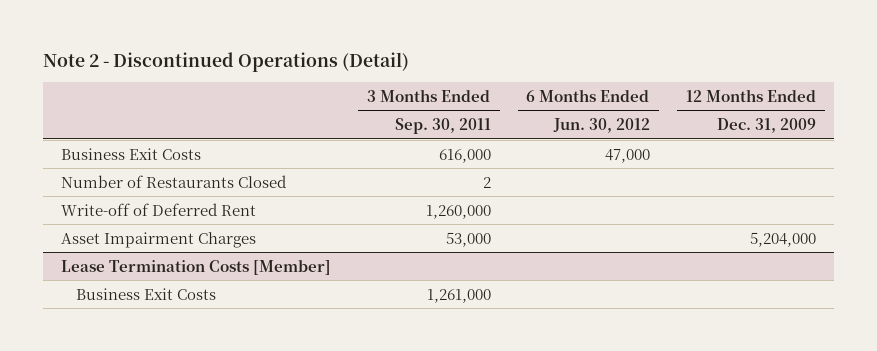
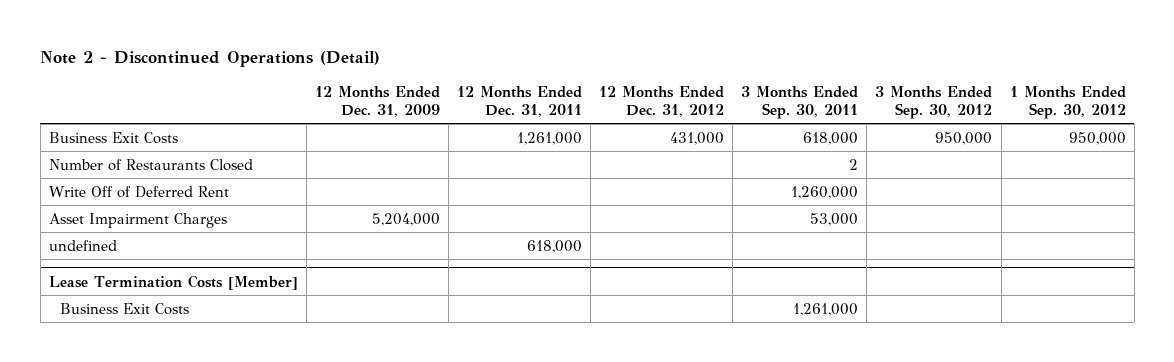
- | 3 Months Ended Sep. 30, 2011 | 6 Months Ended Jun. 30, 2012 | 12 Months Ended Dec. 31, 2009
+ | 12 Months Ended Dec. 31, 2009 | 12 Months Ended Dec. 31, 2011 | 12 Months Ended Dec. 31, 2012 | 3 Months Ended Sep. 30, 2011 | 3 Months Ended Sep. 30, 2012 | 1 Months Ended Sep. 30, 2012
- Business Exit Costs | 616,000 | 47,000 |
+ Business Exit Costs | | 1,261,000 | 431,000 | 618,000 | 950,000 | 950,000
- Write-off of Deferred Rent | 1,260,000 | |
+ Write Off of Deferred Rent | | | | 1,260,000 | |
+ undefined | | 618,000 | | | |

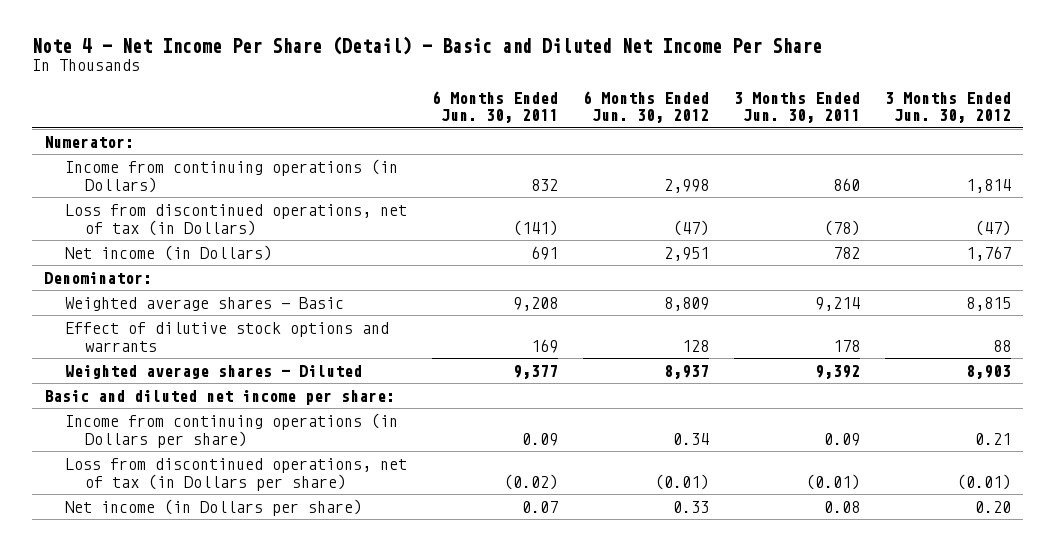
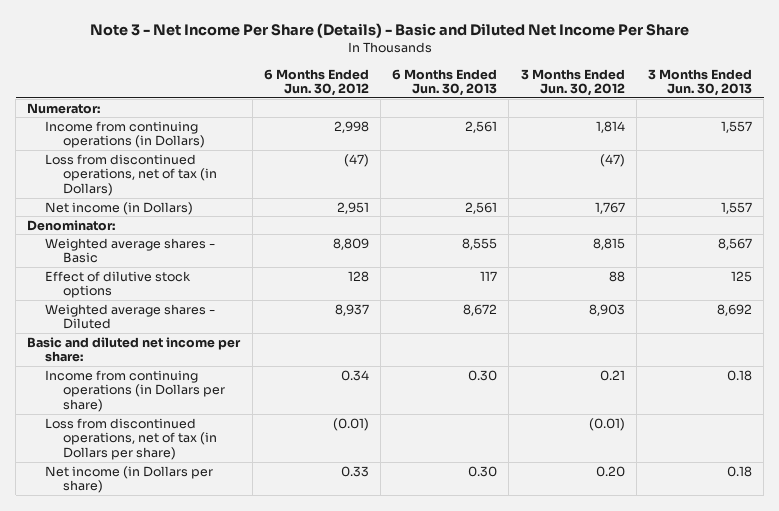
- Note 4 - Net Income Per Share (Detail) - Basic and Diluted Net Income Per Share
+ Note 3 - Net Income Per Share (Details) - Basic and Diluted Net Income Per Share
- | 6 Months Ended Jun. 30, 2011 | 6 Months Ended Jun. 30, 2012 | 3 Months Ended Jun. 30, 2011 | 3 Months Ended Jun. 30, 2012
+ | 6 Months Ended Jun. 30, 2012 | 6 Months Ended Jun. 30, 2013 | 3 Months Ended Jun. 30, 2012 | 3 Months Ended Jun. 30, 2013
- Effect of dilutive stock options and warrants | 169 | 128 | 178 | 88
+ Effect of dilutive stock options | 128 | 117 | 88 | 125

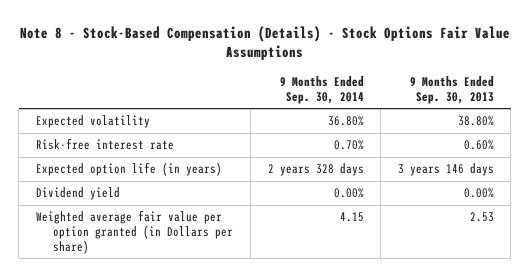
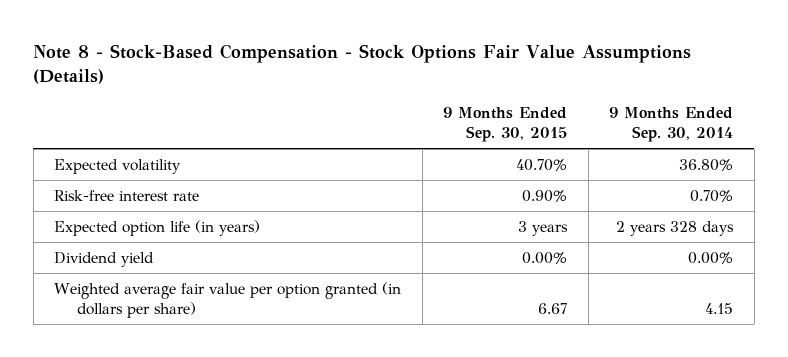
- Note 8 - Stock-Based Compensation (Details) - Stock Options Fair Value Assumptions
+ Note 8 - Stock-Based Compensation - Stock Options Fair Value Assumptions (Details)
- | 9 Months Ended Sep. 30, 2014 | 9 Months Ended Sep. 30, 2013
+ | 9 Months Ended Sep. 30, 2015 | 9 Months Ended Sep. 30, 2014
- Weighted average fair value per option granted (in Dollars per share) | 4.15 | 2.53
+ Weighted average fair value per option granted (in dollars per share) | 6.67 | 4.15

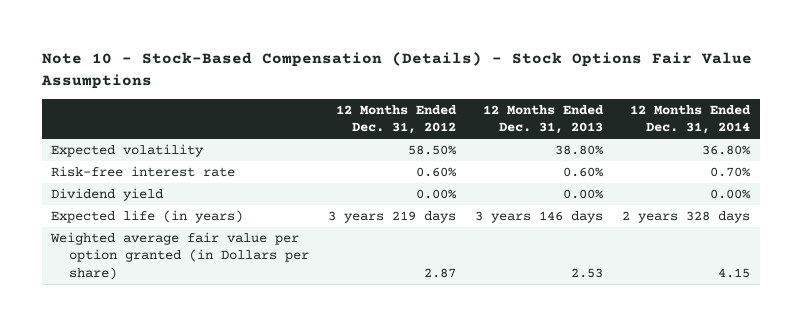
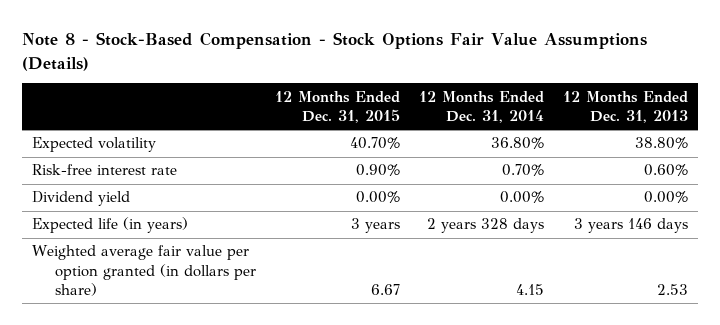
- Note 10 - Stock-Based Compensation (Details) - Stock Options Fair Value Assumptions
+ Note 8 - Stock-Based Compensation - Stock Options Fair Value Assumptions (Details)
- | 12 Months Ended Dec. 31, 2012 | 12 Months Ended Dec. 31, 2013 | 12 Months Ended Dec. 31, 2014
+ | 12 Months Ended Dec. 31, 2015 | 12 Months Ended Dec. 31, 2014 | 12 Months Ended Dec. 31, 2013
- Weighted average fair value per option granted (in Dollars per share) | 2.87 | 2.53 | 4.15
+ Weighted average fair value per option granted (in dollars per share) | 6.67 | 4.15 | 2.53

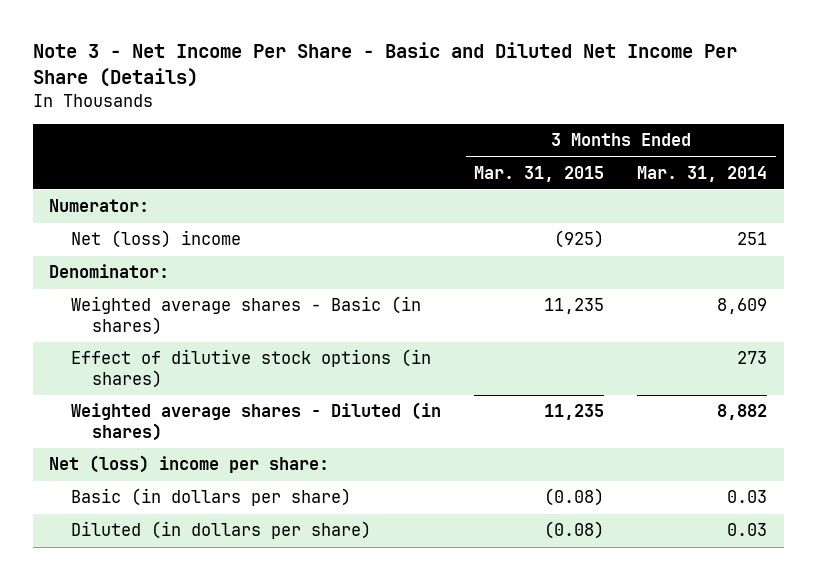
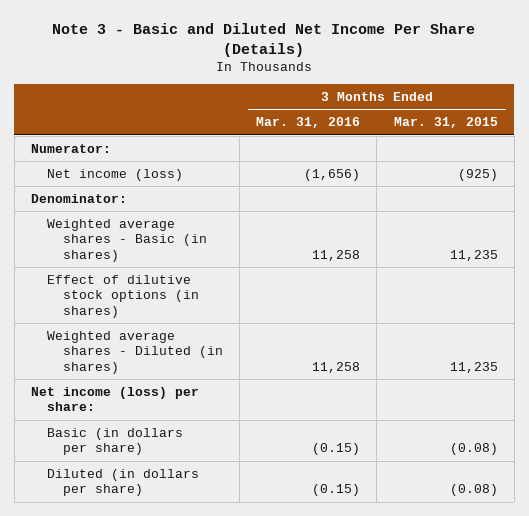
- Note 3 - Net Income Per Share - Basic and Diluted Net Income Per Share (Details)
+ Note 3 - Basic and Diluted Net Income Per Share (Details)
- | 3 Months Ended Mar. 31, 2015 | 3 Months Ended Mar. 31, 2014
+ | 3 Months Ended Mar. 31, 2016 | 3 Months Ended Mar. 31, 2015
- Net (loss) income | (925) | 251
+ Net income (loss) | (1,656) | (925)
- Net (loss) income per share:
+ Net income (loss) per share:

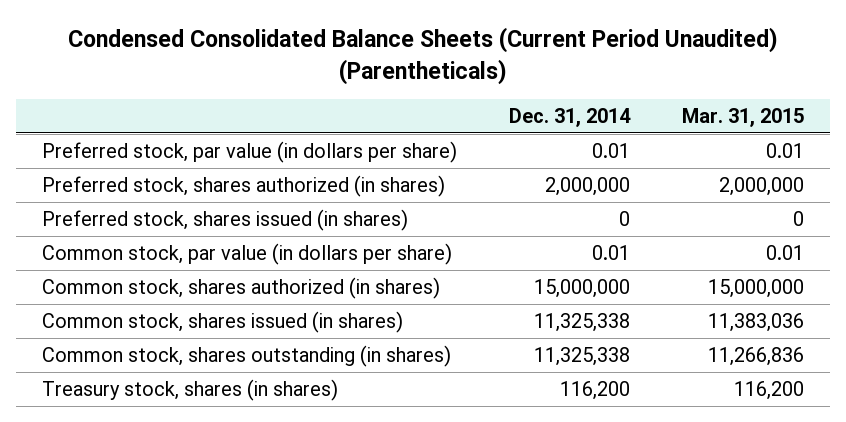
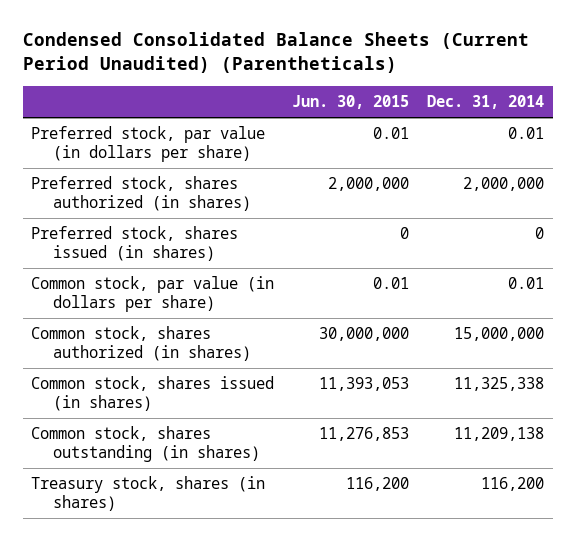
- | Dec. 31, 2014 | Mar. 31, 2015
+ | Jun. 30, 2015 | Dec. 31, 2014
- Common stock, shares outstanding (in shares) | 11,325,338 | 11,266,836
+ Common stock, shares outstanding (in shares) | 11,276,853 | 11,209,138

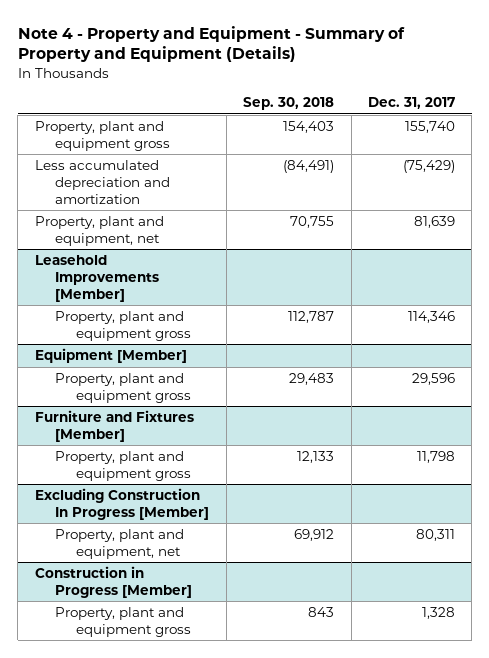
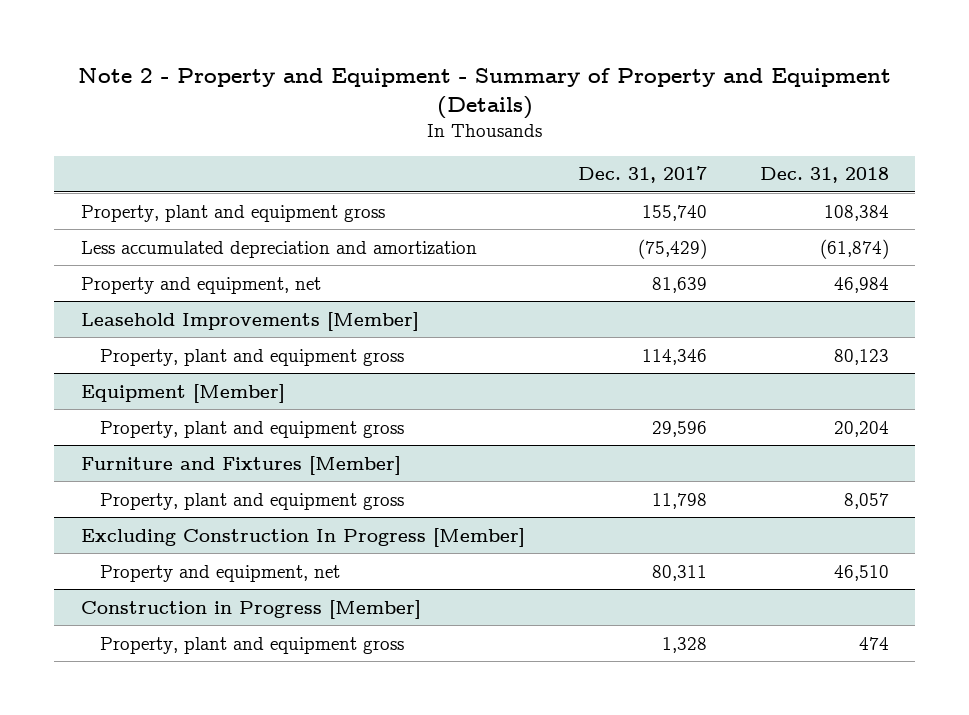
- Note 4 - Property and Equipment - Summary of Property and Equipment (Details)
+ Note 2 - Property and Equipment - Summary of Property and Equipment (Details)
- | Sep. 30, 2018 | Dec. 31, 2017
+ | Dec. 31, 2017 | Dec. 31, 2018
- Property, plant and equipment, net | 70,755 | 81,639
+ Property and equipment, net | 81,639 | 46,984
@ Excluding Construction In Progress [Member]
- Property, plant and equipment, net | 69,912 | 80,311
+ Property and equipment, net | 80,311 | 46,510

